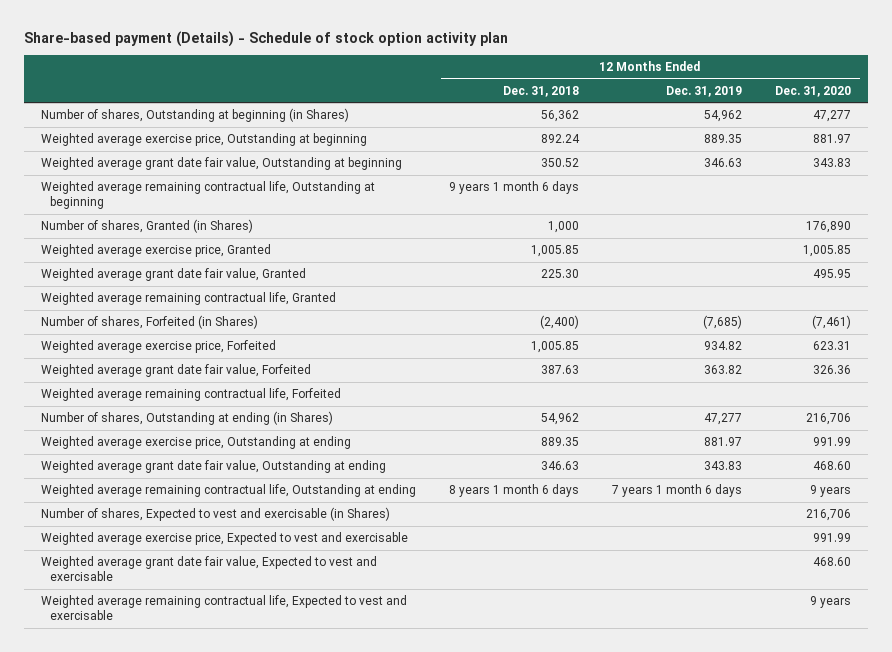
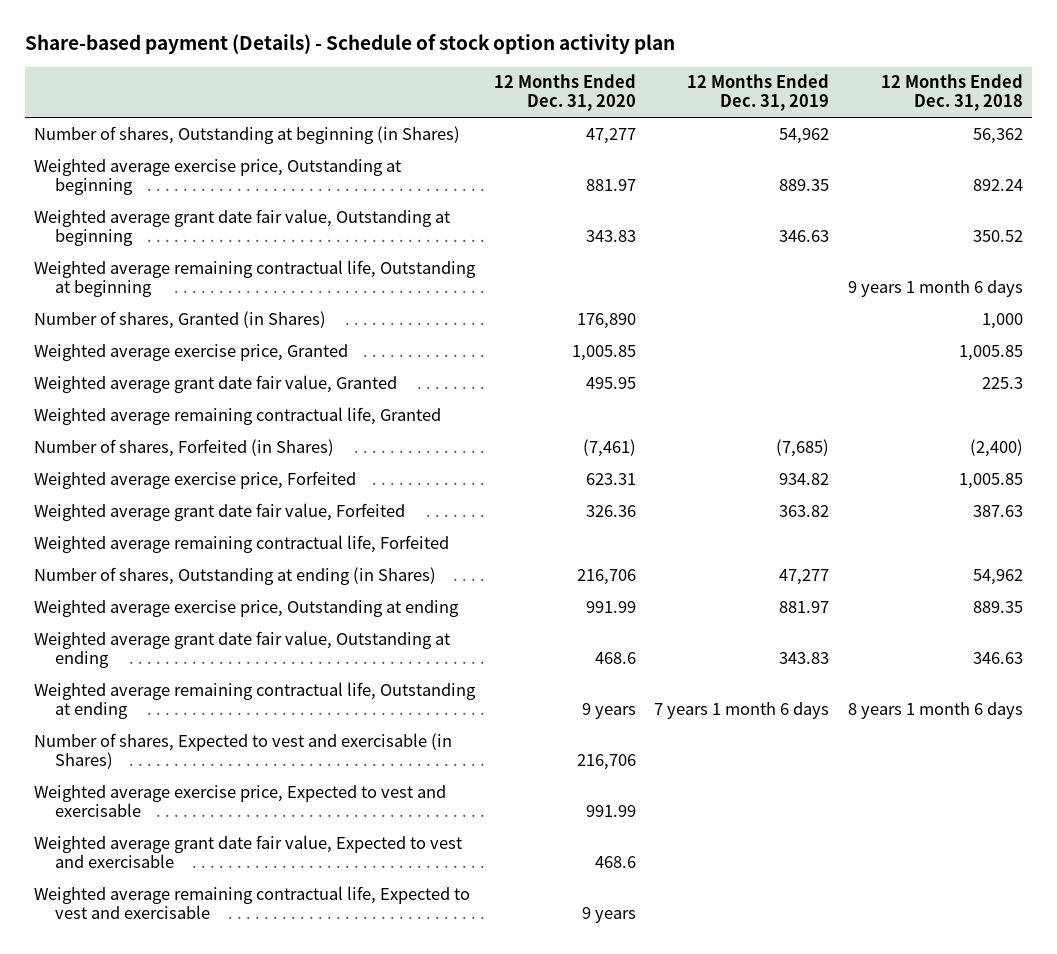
- | 12 Months Ended Dec. 31, 2018 | 12 Months Ended Dec. 31, 2019 | 12 Months Ended Dec. 31, 2020
+ | 12 Months Ended Dec. 31, 2020 | 12 Months Ended Dec. 31, 2019 | 12 Months Ended Dec. 31, 2018
- Weighted average grant date fair value, Granted | 225.30 | | 495.95
+ Weighted average grant date fair value, Granted | 495.95 | | 225.3
- Weighted average grant date fair value, Outstanding at ending | 346.63 | 343.83 | 468.60
+ Weighted average grant date fair value, Outstanding at ending | 468.6 | 343.83 | 346.63
- Weighted average grant date fair value, Expected to vest and exercisable | | | 468.60
+ Weighted average grant date fair value, Expected to vest and exercisable | 468.6 | |

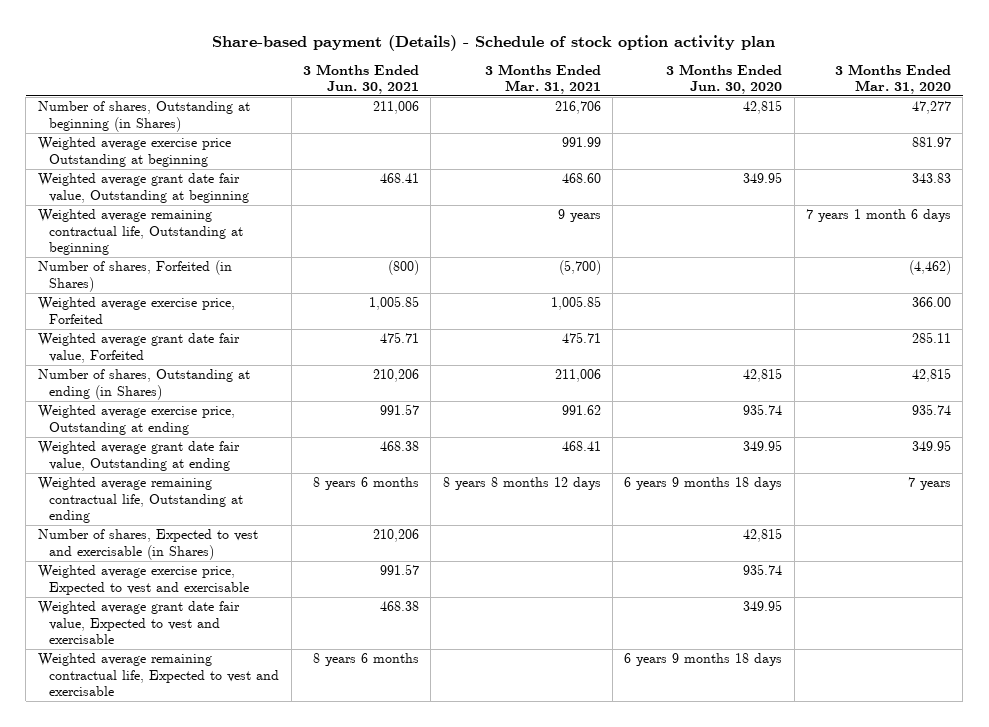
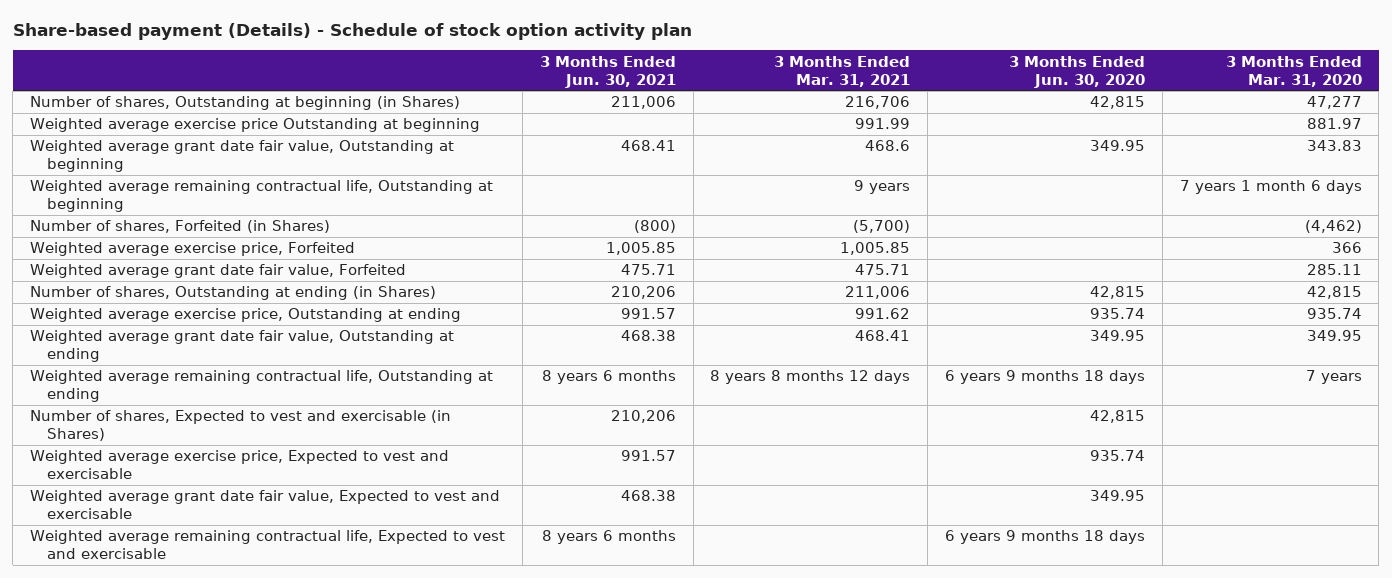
- Weighted average grant date fair value, Outstanding at beginning | 468.41 | 468.60 | 349.95 | 343.83
+ Weighted average grant date fair value, Outstanding at beginning | 468.41 | 468.6 | 349.95 | 343.83
- Weighted average exercise price, Forfeited | 1,005.85 | 1,005.85 | | 366.00
+ Weighted average exercise price, Forfeited | 1,005.85 | 1,005.85 | | 366

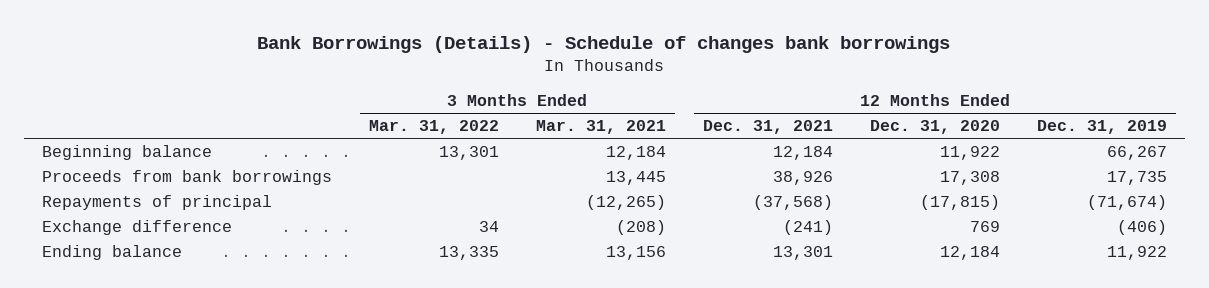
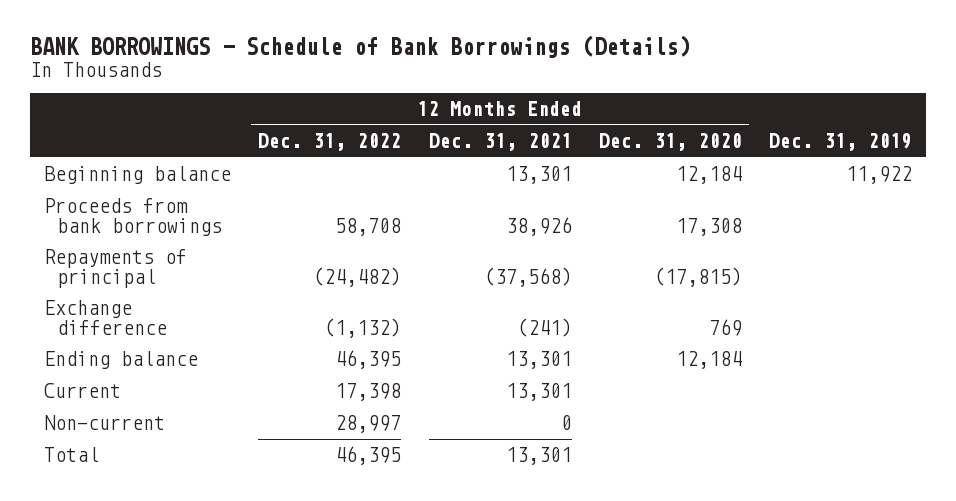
- Bank Borrowings (Details) - Schedule of changes bank borrowings
+ BANK BORROWINGS - Schedule of Bank Borrowings (Details)
- | 3 Months Ended Mar. 31, 2022 | 3 Months Ended Mar. 31, 2021 | 12 Months Ended Dec. 31, 2021 | 12 Months Ended Dec. 31, 2020 | 12 Months Ended Dec. 31, 2019
+ | 12 Months Ended Dec. 31, 2022 | 12 Months Ended Dec. 31, 2021 | 12 Months Ended Dec. 31, 2020 | Dec. 31, 2019
- Beginning balance | 13,301 | 12,184 | 12,184 | 11,922 | 66,267
+ Beginning balance | | 13,301 | 12,184 | 11,922
+ Current | 17,398 | 13,301 | |
+ Non-current | 28,997 | 0 | |
+ Total | 46,395 | 13,301 | |

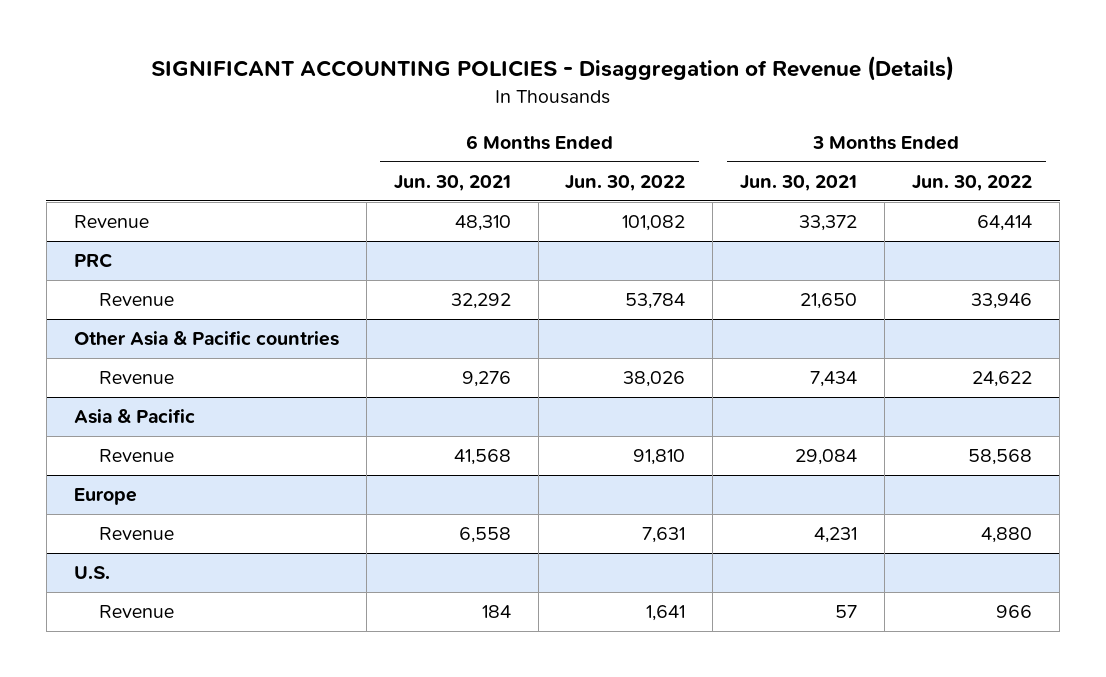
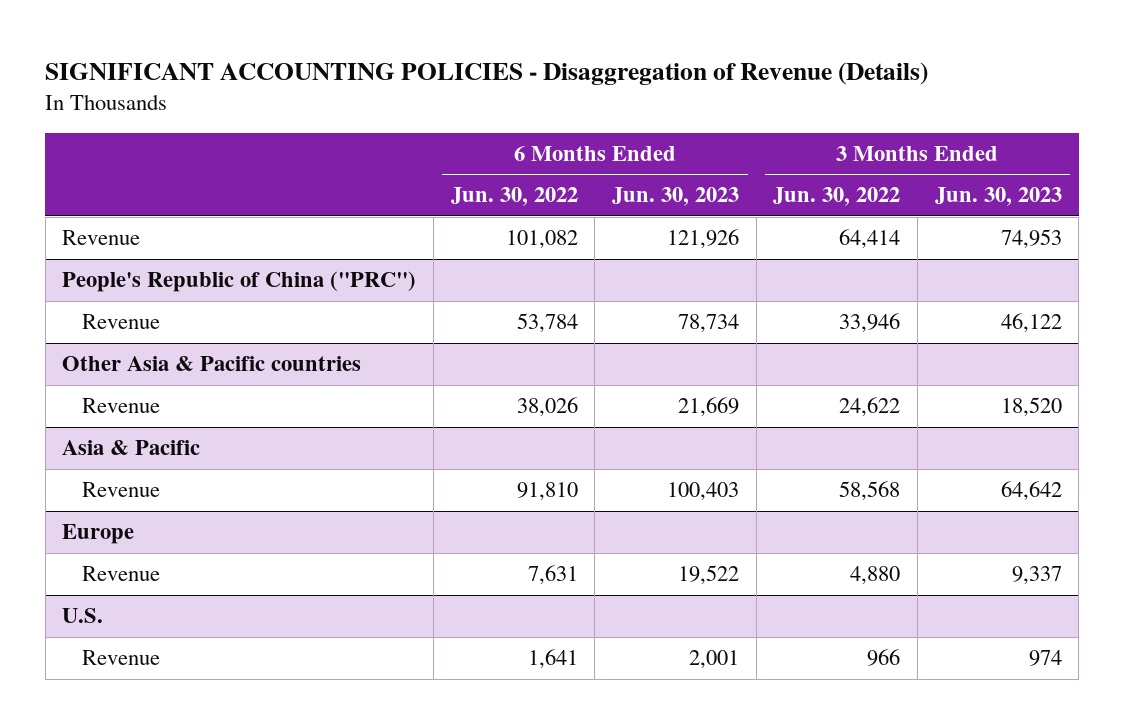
- | 6 Months Ended Jun. 30, 2021 | 6 Months Ended Jun. 30, 2022 | 3 Months Ended Jun. 30, 2021 | 3 Months Ended Jun. 30, 2022
+ | 6 Months Ended Jun. 30, 2022 | 6 Months Ended Jun. 30, 2023 | 3 Months Ended Jun. 30, 2022 | 3 Months Ended Jun. 30, 2023
- PRC
+ People's Republic of China ("PRC")

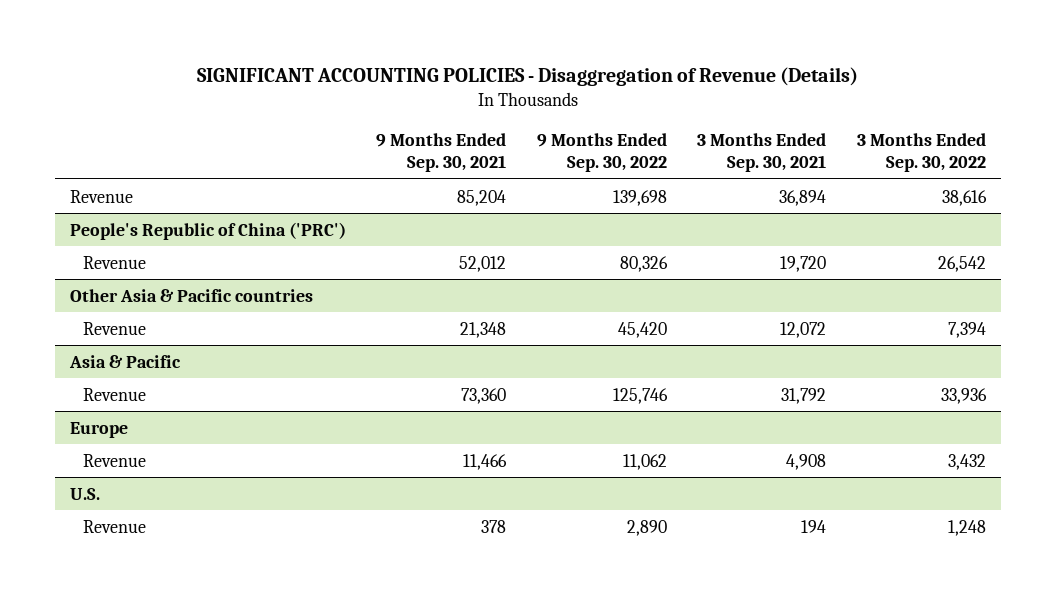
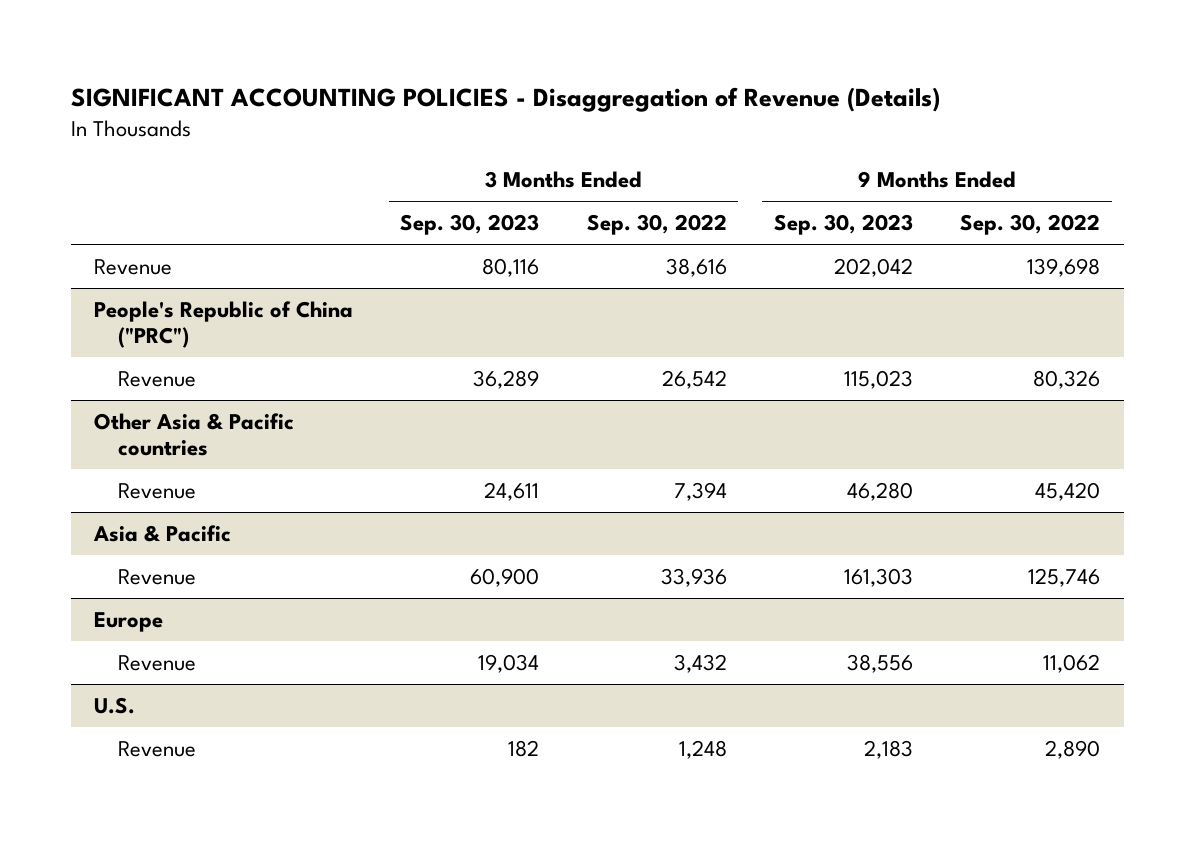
- | 9 Months Ended Sep. 30, 2021 | 9 Months Ended Sep. 30, 2022 | 3 Months Ended Sep. 30, 2021 | 3 Months Ended Sep. 30, 2022
+ | 3 Months Ended Sep. 30, 2023 | 3 Months Ended Sep. 30, 2022 | 9 Months Ended Sep. 30, 2023 | 9 Months Ended Sep. 30, 2022
- People's Republic of China ('PRC')
+ People's Republic of China ("PRC")

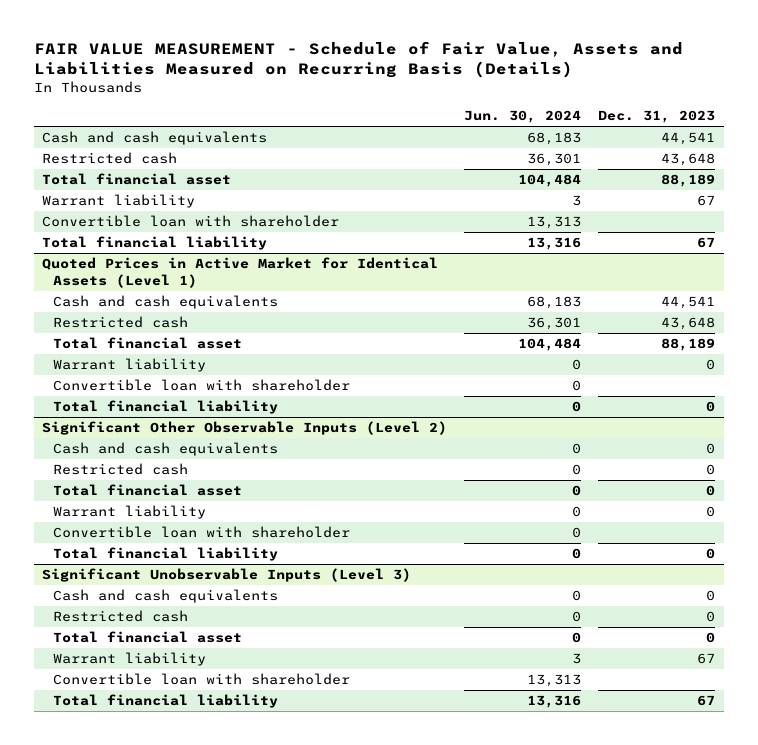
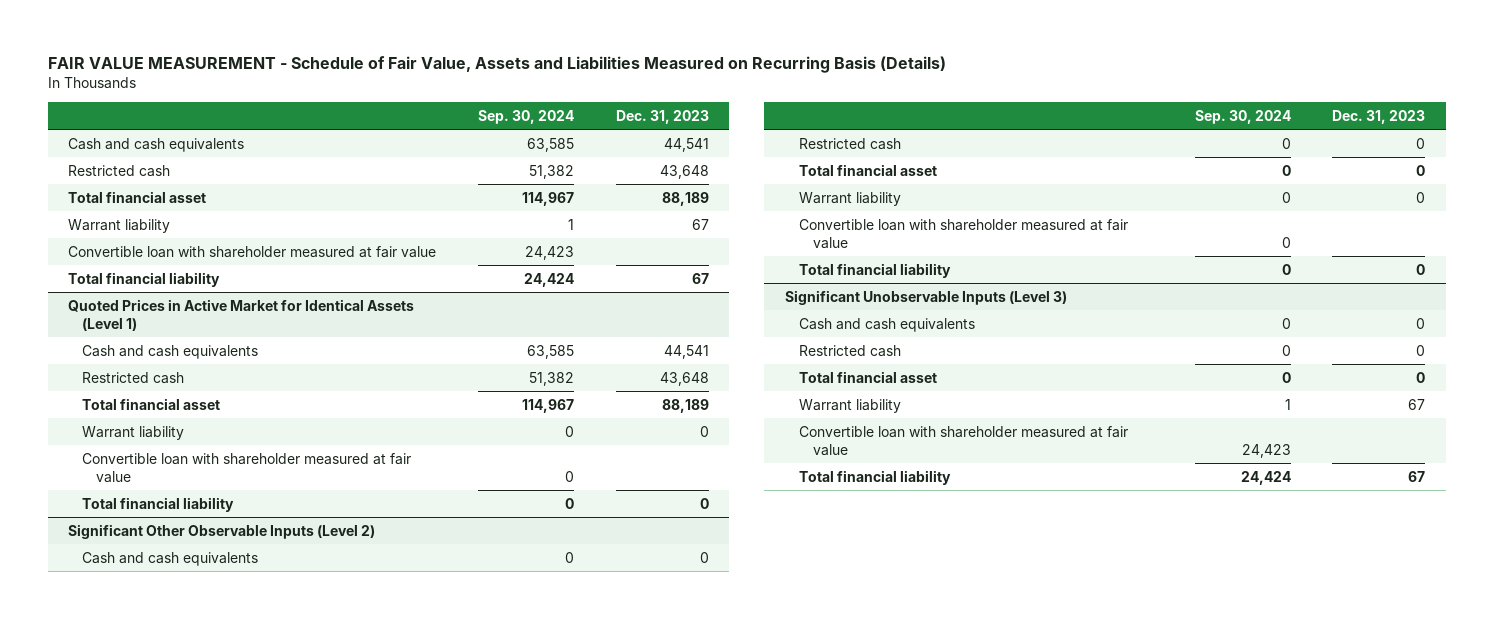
- | Jun. 30, 2024 | Dec. 31, 2023
+ | Sep. 30, 2024 | Dec. 31, 2023
- Convertible loan with shareholder | 13,313 |
+ Convertible loan with shareholder measured at fair value | 24,423 |
@ Quoted Prices in Active Market for Identical Assets (Level 1)
- Convertible loan with shareholder | 0 |
+ Convertible loan with shareholder measured at fair value | 0 |
@ Significant Other Observable Inputs (Level 2)
- Convertible loan with shareholder | 0 |
+ Convertible loan with shareholder measured at fair value | 0 |
@ Significant Unobservable Inputs (Level 3)
- Convertible loan with shareholder | 13,313 |
+ Convertible loan with shareholder measured at fair value | 24,423 |

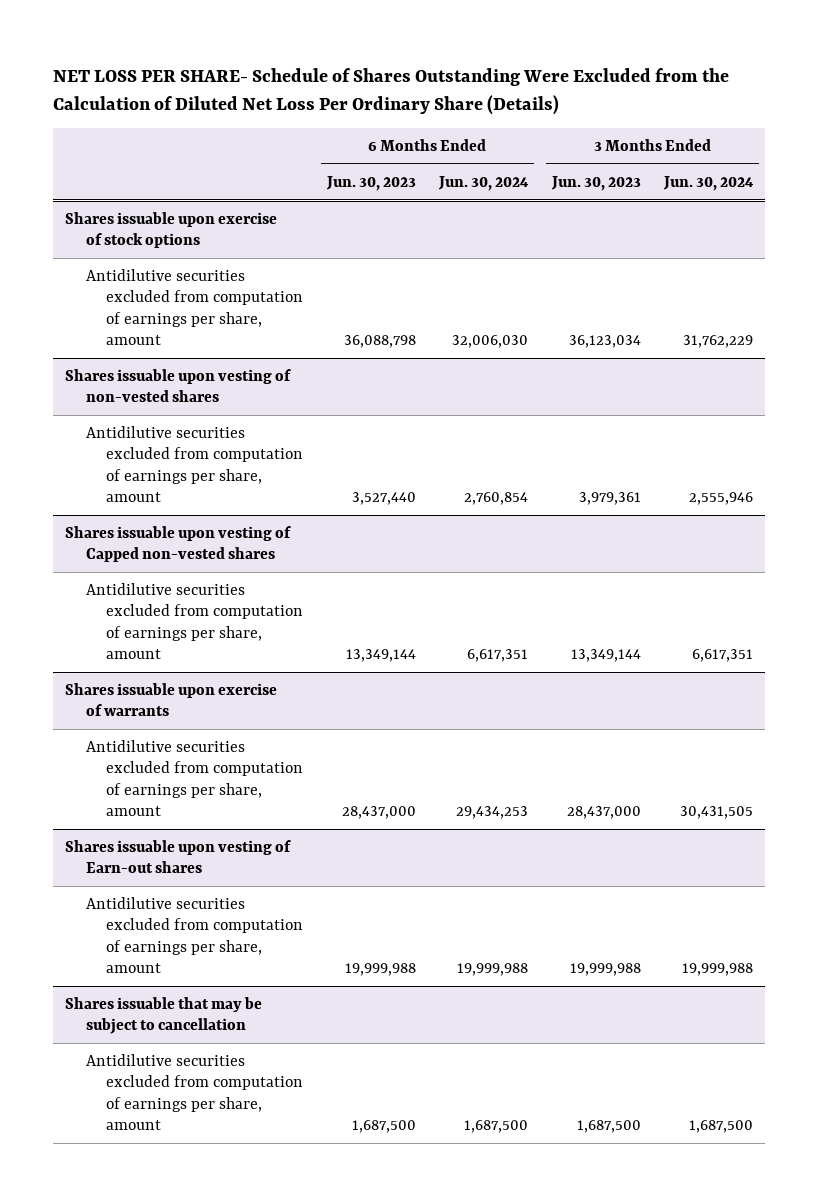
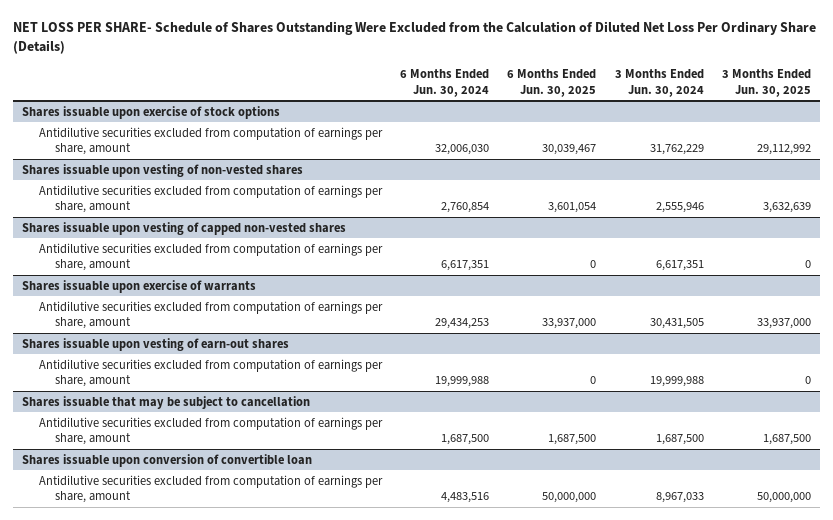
- | 6 Months Ended Jun. 30, 2023 | 6 Months Ended Jun. 30, 2024 | 3 Months Ended Jun. 30, 2023 | 3 Months Ended Jun. 30, 2024
+ | 6 Months Ended Jun. 30, 2024 | 6 Months Ended Jun. 30, 2025 | 3 Months Ended Jun. 30, 2024 | 3 Months Ended Jun. 30, 2025
- Shares issuable upon vesting of Capped non-vested shares
+ Shares issuable upon vesting of capped non-vested shares
- Shares issuable upon vesting of Earn-out shares
+ Shares issuable upon vesting of earn-out shares
+ Shares issuable upon conversion of convertible loan
+ Antidilutive securities excluded from computation of earnings per share, amount | 4,483,516 | 50,000,000 | 8,967,033 | 50,000,000

